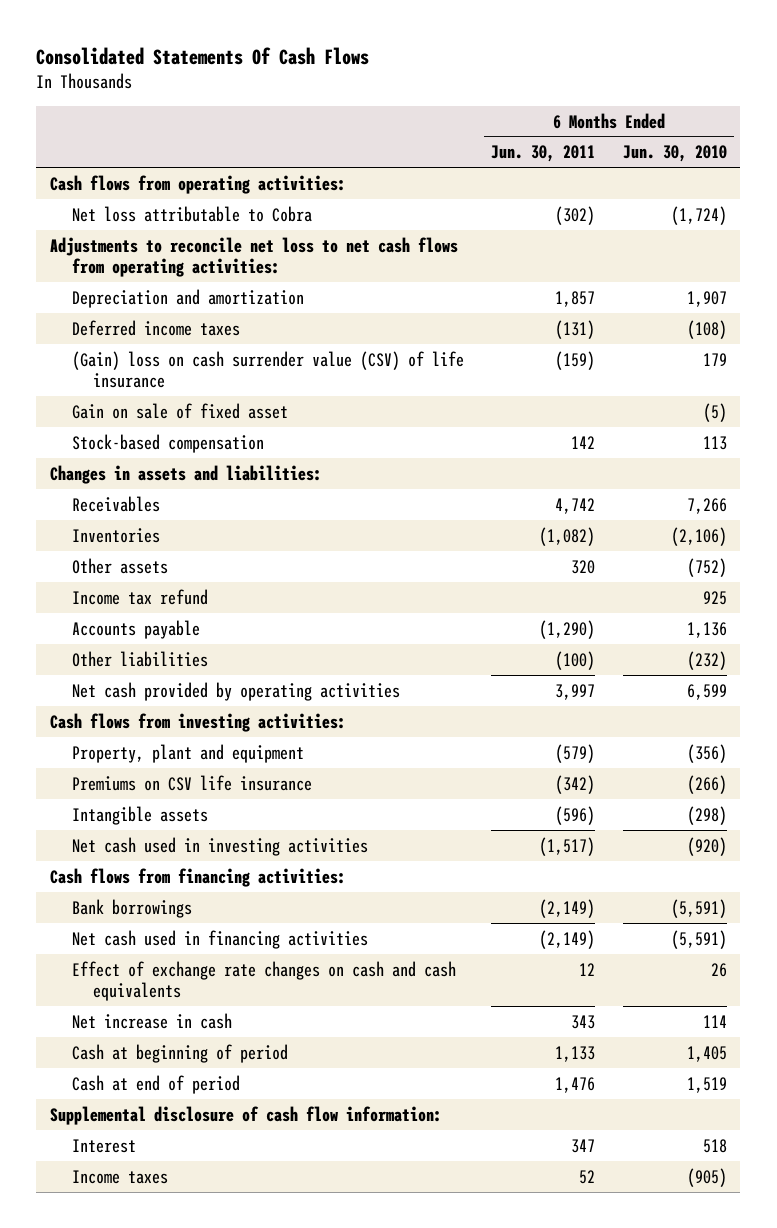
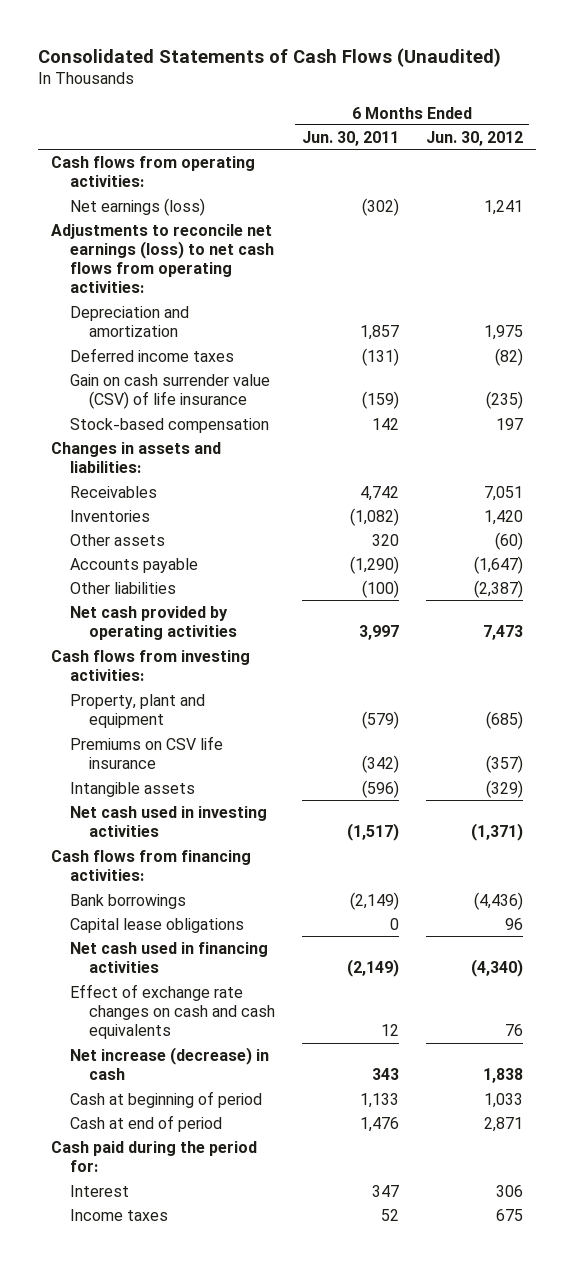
- Consolidated Statements Of Cash Flows
+ Consolidated Statements of Cash Flows (Unaudited)
- | 6 Months Ended Jun. 30, 2011 | 6 Months Ended Jun. 30, 2010
+ | 6 Months Ended Jun. 30, 2011 | 6 Months Ended Jun. 30, 2012
- Net loss attributable to Cobra | (302) | (1,724)
- Adjustments to reconcile net loss to net cash flows from operating activities:
+ Net earnings (loss) | (302) | 1,241
+ Adjustments to reconcile net earnings (loss) to net cash flows from operating activities:
- (Gain) loss on cash surrender value (CSV) of life insurance | (159) | 179
- Gain on sale of fixed asset | | (5)
+ Gain on cash surrender value (CSV) of life insurance | (159) | (235)
- Income tax refund | | 925
+ Capital lease obligations | 0 | 96
- Net increase in cash | 343 | 114
+ Net increase (decrease) in cash | 343 | 1,838
- Supplemental disclosure of cash flow information:
+ Cash paid during the period for:

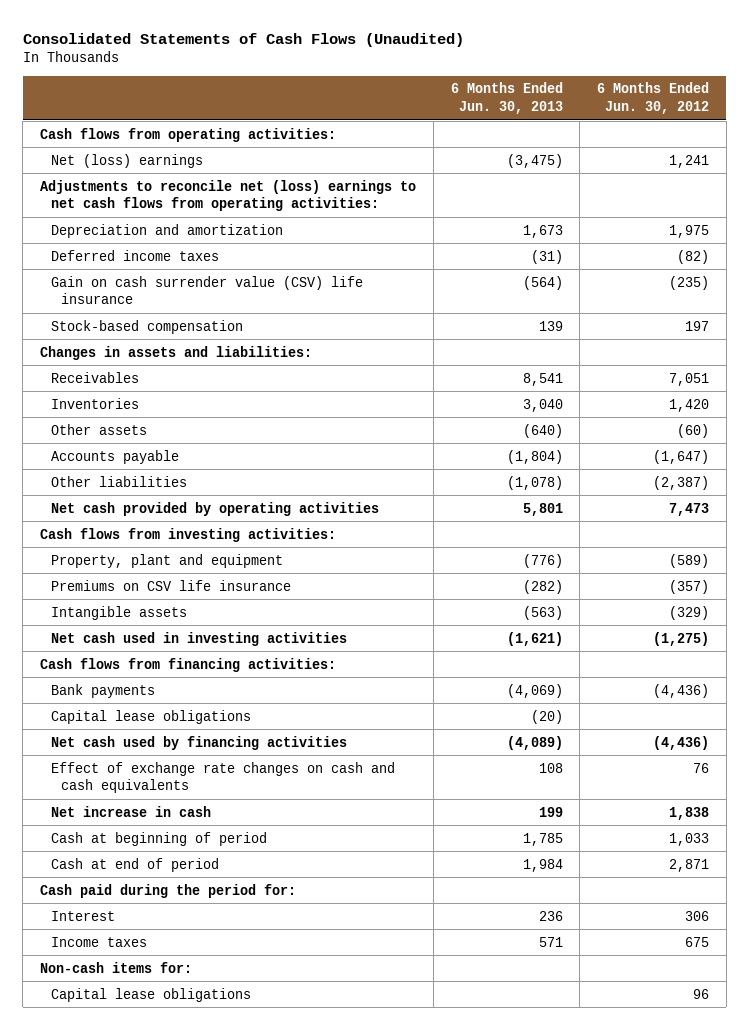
- | 6 Months Ended Jun. 30, 2011 | 6 Months Ended Jun. 30, 2012
+ | 6 Months Ended Jun. 30, 2013 | 6 Months Ended Jun. 30, 2012
- Net earnings (loss) | (302) | 1,241
- Adjustments to reconcile net earnings (loss) to net cash flows from operating activities:
+ Net (loss) earnings | (3,475) | 1,241
+ Adjustments to reconcile net (loss) earnings to net cash flows from operating activities:
- Gain on cash surrender value (CSV) of life insurance | (159) | (235)
+ Gain on cash surrender value (CSV) life insurance | (564) | (235)
- Property, plant and equipment | (579) | (685)
+ Property, plant and equipment | (776) | (589)
- Net cash used in investing activities | (1,517) | (1,371)
+ Net cash used in investing activities | (1,621) | (1,275)
- Bank borrowings | (2,149) | (4,436)
- Net cash used in financing activities | (2,149) | (4,340)
+ Bank payments | (4,069) | (4,436)
+ Capital lease obligations | (20) |
+ Net cash used by financing activities | (4,089) | (4,436)
- Net increase (decrease) in cash | 343 | 1,838
+ Net increase in cash | 199 | 1,838
+ Non-cash items for:
moved down: Capital lease obligations | | 96

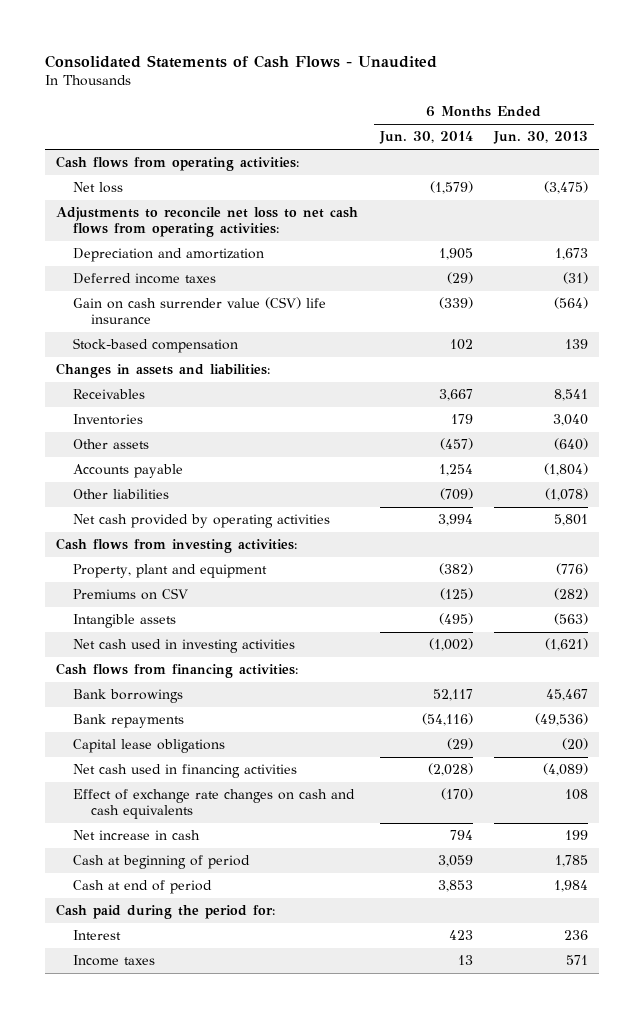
- Consolidated Statements of Cash Flows (Unaudited)
+ Consolidated Statements of Cash Flows - Unaudited
- | 6 Months Ended Jun. 30, 2013 | 6 Months Ended Jun. 30, 2012
+ | 6 Months Ended Jun. 30, 2014 | 6 Months Ended Jun. 30, 2013
- Net (loss) earnings | (3,475) | 1,241
- Adjustments to reconcile net (loss) earnings to net cash flows from operating activities:
+ Net loss | (1,579) | (3,475)
+ Adjustments to reconcile net loss to net cash flows from operating activities:
- Premiums on CSV life insurance | (282) | (357)
+ Premiums on CSV | (125) | (282)
- Bank payments | (4,069) | (4,436)
+ Bank borrowings | 52,117 | 45,467
+ Bank repayments | (54,116) | (49,536)
- Net cash used by financing activities | (4,089) | (4,436)
+ Net cash used in financing activities | (2,028) | (4,089)
- Non-cash items for:
- Capital lease obligations | | 96

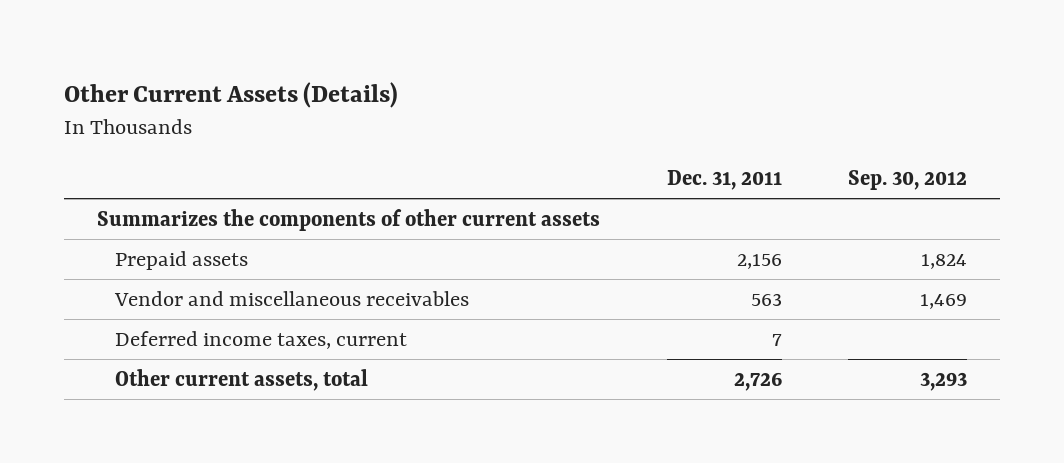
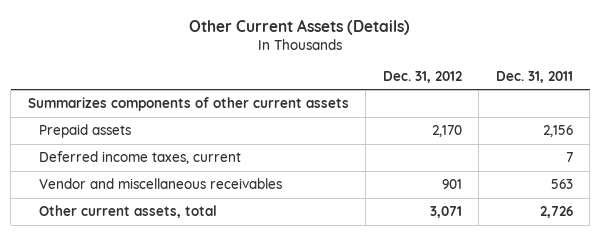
- | Dec. 31, 2011 | Sep. 30, 2012
+ | Dec. 31, 2012 | Dec. 31, 2011
- Summarizes the components of other current assets
+ Summarizes components of other current assets
moved down: Vendor and miscellaneous receivables | 901 | 563

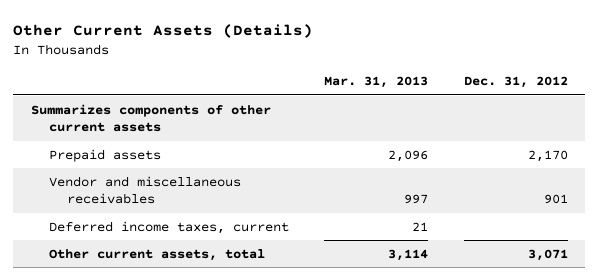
- | Dec. 31, 2012 | Dec. 31, 2011
+ | Mar. 31, 2013 | Dec. 31, 2012
moved down: Deferred income taxes, current | 21 |

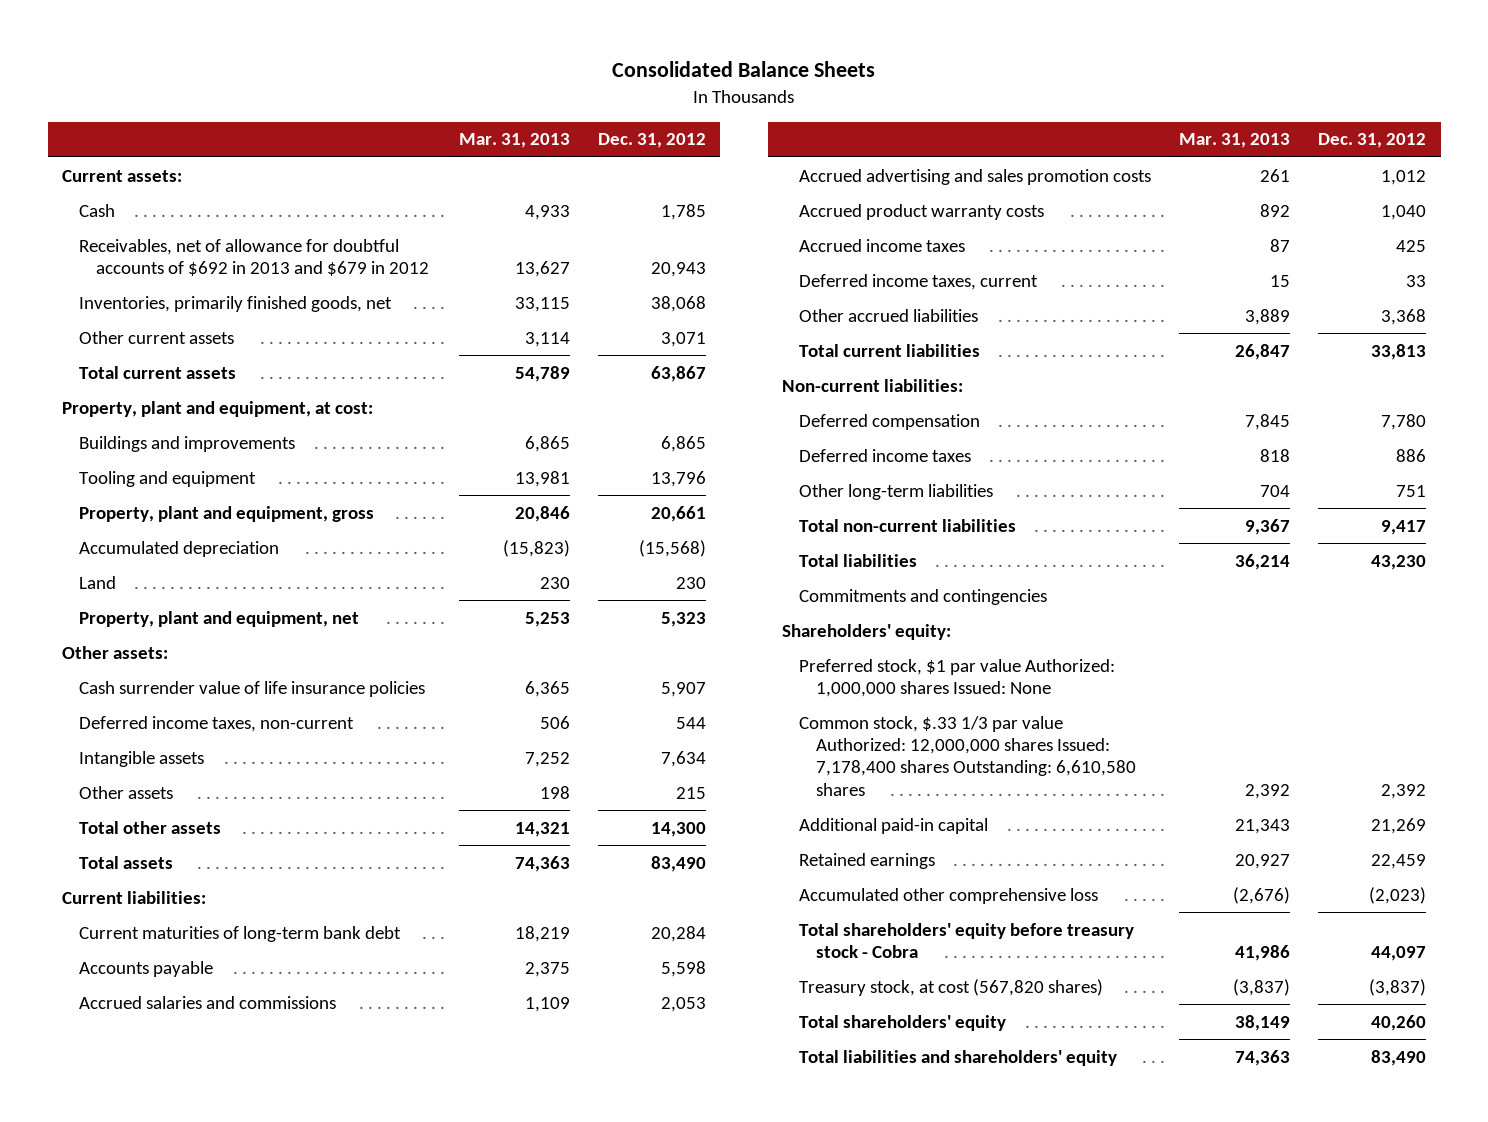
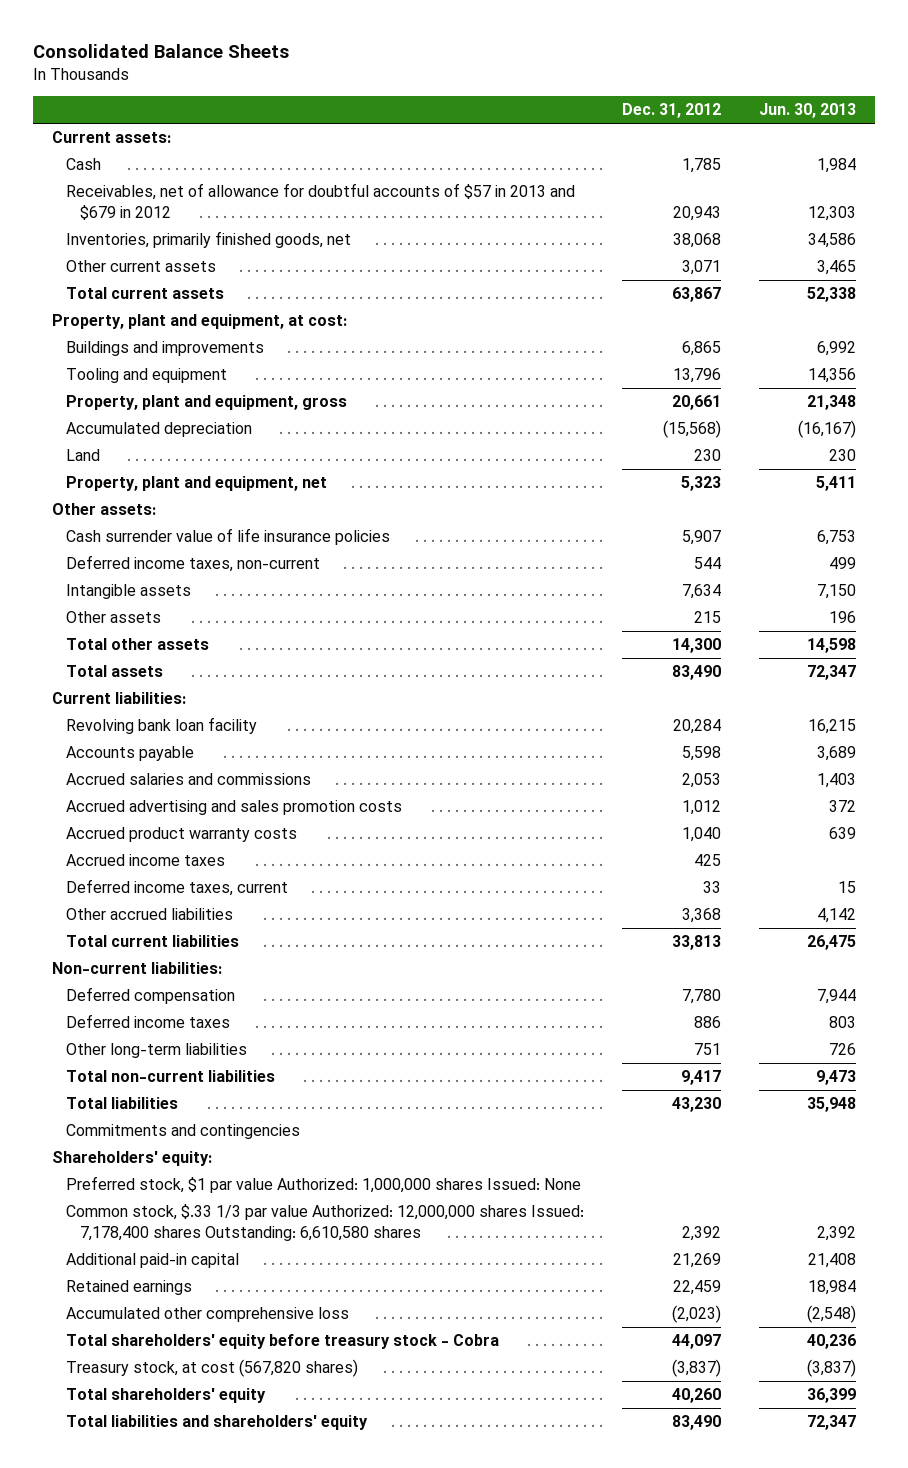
- | Mar. 31, 2013 | Dec. 31, 2012
+ | Dec. 31, 2012 | Jun. 30, 2013
- Receivables, net of allowance for doubtful accounts of $692 in 2013 and $679 in 2012 | 13,627 | 20,943
+ Receivables, net of allowance for doubtful accounts of $57 in 2013 and $679 in 2012 | 20,943 | 12,303
- Current maturities of long-term bank debt | 18,219 | 20,284
+ Revolving bank loan facility | 20,284 | 16,215

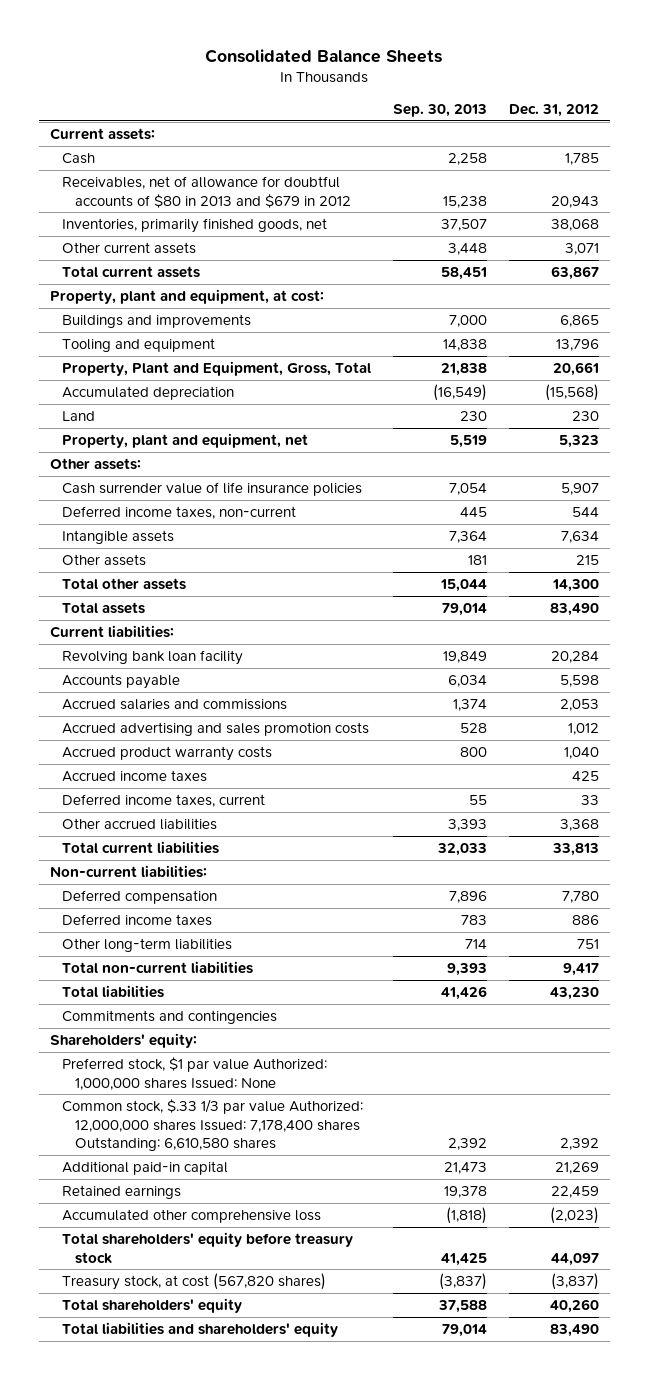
- | Dec. 31, 2012 | Jun. 30, 2013
+ | Sep. 30, 2013 | Dec. 31, 2012
- Receivables, net of allowance for doubtful accounts of $57 in 2013 and $679 in 2012 | 20,943 | 12,303
+ Receivables, net of allowance for doubtful accounts of $80 in 2013 and $679 in 2012 | 15,238 | 20,943
- Property, plant and equipment, gross | 20,661 | 21,348
+ Property, Plant and Equipment, Gross, Total | 21,838 | 20,661
- Total shareholders' equity before treasury stock - Cobra | 44,097 | 40,236
+ Total shareholders' equity before treasury stock | 41,425 | 44,097

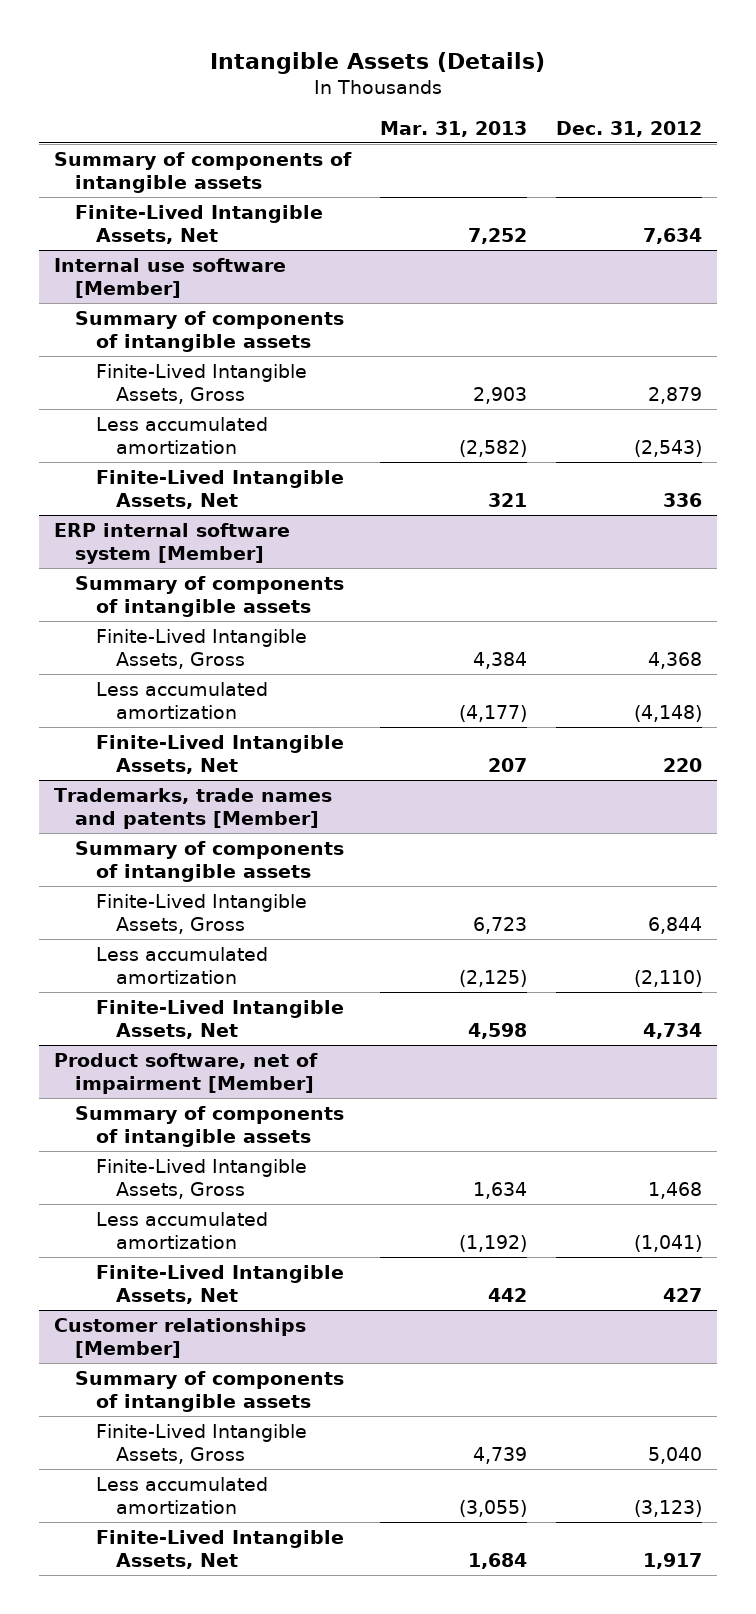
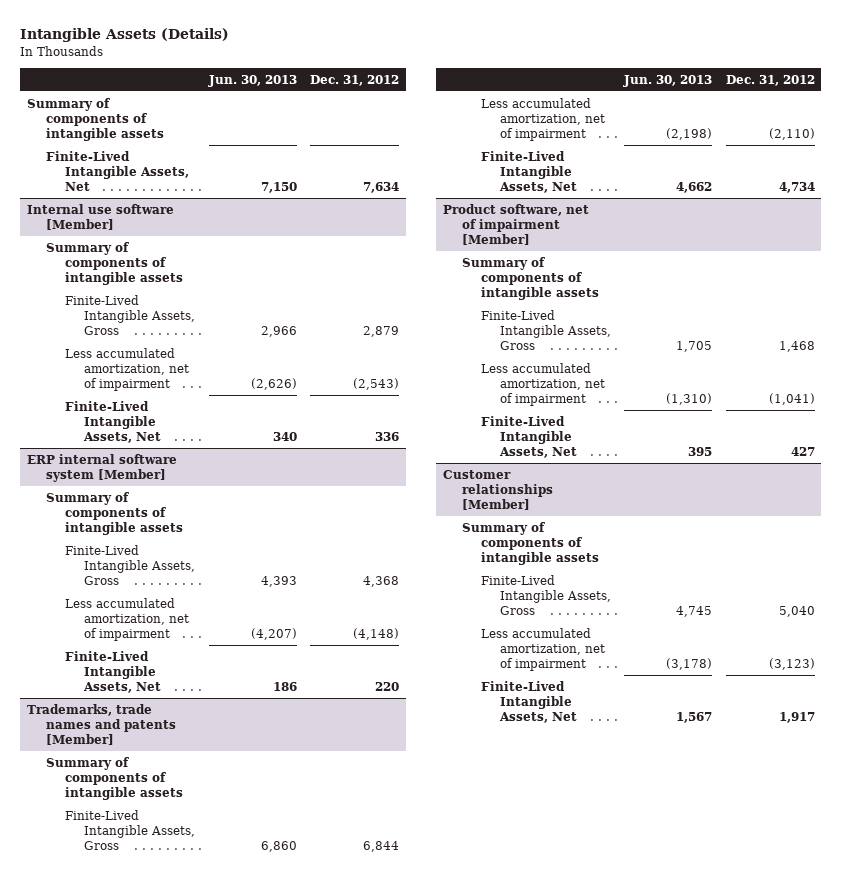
- | Mar. 31, 2013 | Dec. 31, 2012
+ | Jun. 30, 2013 | Dec. 31, 2012
@ Internal use software [Member]
- Less accumulated amortization | (2,582) | (2,543)
+ Less accumulated amortization, net of impairment | (2,626) | (2,543)
@ ERP internal software system [Member]
- Less accumulated amortization | (4,177) | (4,148)
+ Less accumulated amortization, net of impairment | (4,207) | (4,148)
@ Trademarks, trade names and patents [Member]
- Less accumulated amortization | (2,125) | (2,110)
+ Less accumulated amortization, net of impairment | (2,198) | (2,110)
@ Product software, net of impairment [Member]
- Less accumulated amortization | (1,192) | (1,041)
+ Less accumulated amortization, net of impairment | (1,310) | (1,041)
@ Customer relationships [Member]
- Less accumulated amortization | (3,055) | (3,123)
+ Less accumulated amortization, net of impairment | (3,178) | (3,123)

